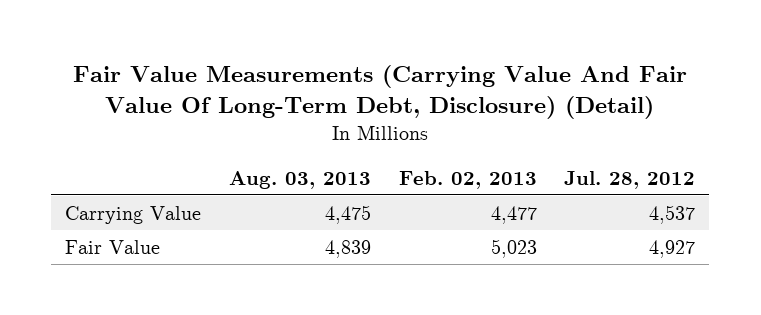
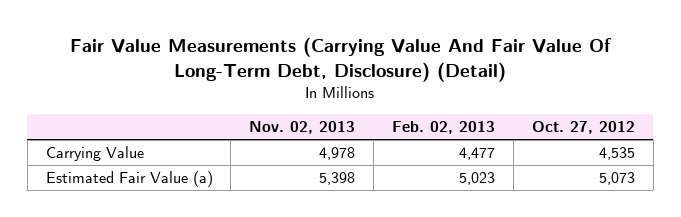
- | Aug. 03, 2013 | Feb. 02, 2013 | Jul. 28, 2012
+ | Nov. 02, 2013 | Feb. 02, 2013 | Oct. 27, 2012
- Fair Value | 4,839 | 5,023 | 4,927
+ Estimated Fair Value (a) | 5,398 | 5,023 | 5,073

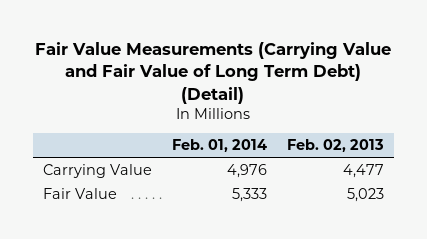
- Fair Value Measurements (Carrying Value And Fair Value Of Long-Term Debt, Disclosure) (Detail)
+ Fair Value Measurements (Carrying Value and Fair Value of Long Term Debt) (Detail)
- | Nov. 02, 2013 | Feb. 02, 2013 | Oct. 27, 2012
+ | Feb. 01, 2014 | Feb. 02, 2013
- Estimated Fair Value (a) | 5,398 | 5,023 | 5,073
+ Fair Value | 5,333 | 5,023

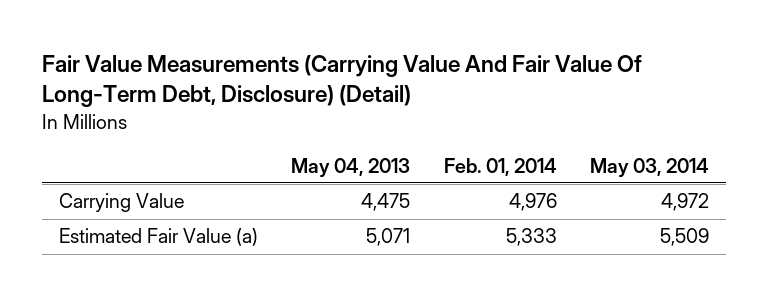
- Fair Value Measurements (Carrying Value and Fair Value of Long Term Debt) (Detail)
+ Fair Value Measurements (Carrying Value And Fair Value Of Long-Term Debt, Disclosure) (Detail)
- | Feb. 01, 2014 | Feb. 02, 2013
+ | May 04, 2013 | Feb. 01, 2014 | May 03, 2014
- Fair Value | 5,333 | 5,023
+ Estimated Fair Value (a) | 5,071 | 5,333 | 5,509

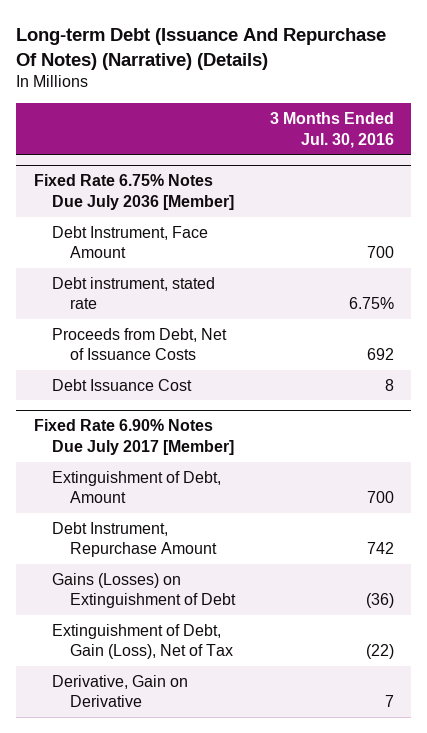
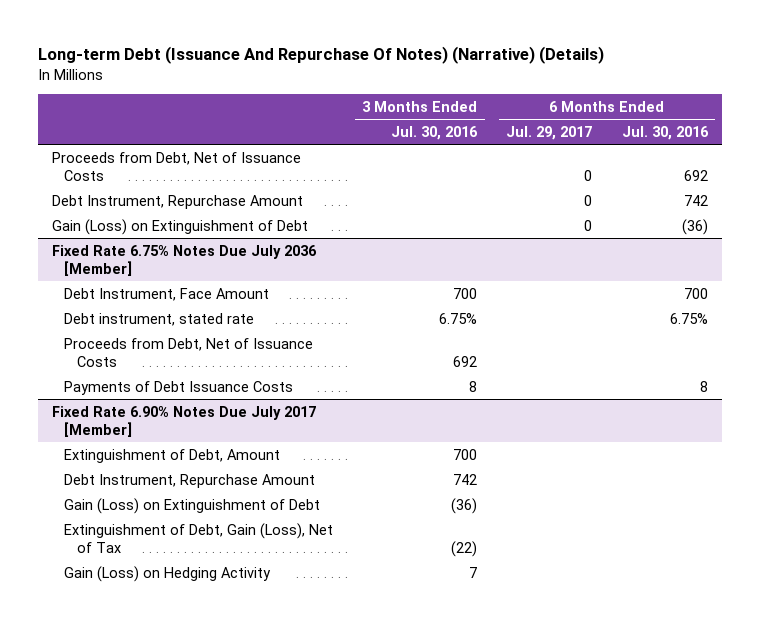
- | 3 Months Ended Jul. 30, 2016
+ | 3 Months Ended Jul. 30, 2016 | 6 Months Ended Jul. 29, 2017 | 6 Months Ended Jul. 30, 2016
+ Proceeds from Debt, Net of Issuance Costs | | 0 | 692
+ Debt Instrument, Repurchase Amount | | 0 | 742
+ Gain (Loss) on Extinguishment of Debt | | 0 | (36)
@ Fixed Rate 6.75% Notes Due July 2036 [Member]
- Debt Issuance Cost | 8
+ Payments of Debt Issuance Costs | 8 | | 8
@ Fixed Rate 6.90% Notes Due July 2017 [Member]
- Gains (Losses) on Extinguishment of Debt | (36)
+ Gain (Loss) on Extinguishment of Debt | (36) | |
- Derivative, Gain on Derivative | 7
+ Gain (Loss) on Hedging Activity | 7 | |

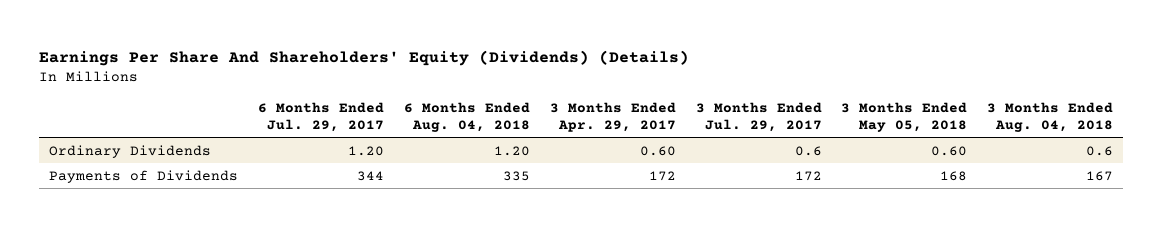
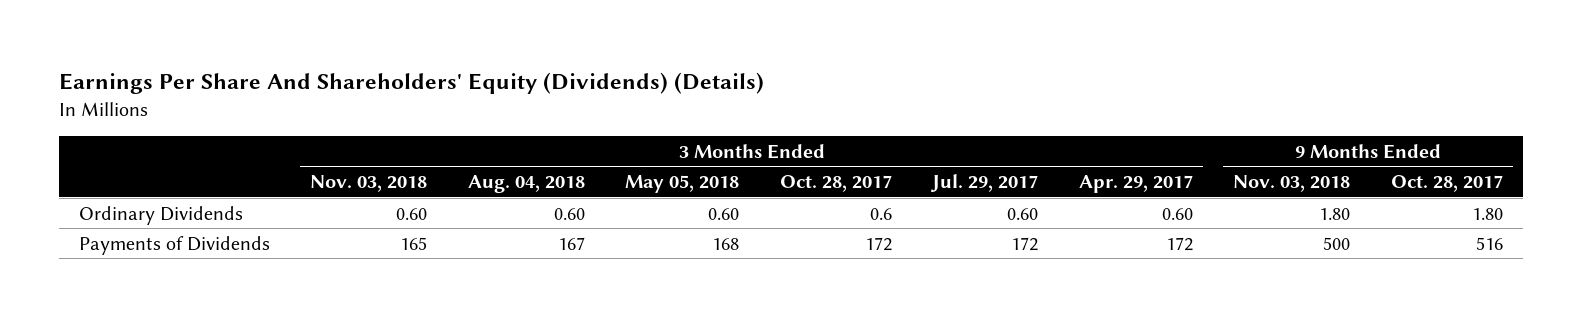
- | 6 Months Ended Jul. 29, 2017 | 6 Months Ended Aug. 04, 2018 | 3 Months Ended Apr. 29, 2017 | 3 Months Ended Jul. 29, 2017 | 3 Months Ended May 05, 2018 | 3 Months Ended Aug. 04, 2018
+ | 3 Months Ended Nov. 03, 2018 | 3 Months Ended Aug. 04, 2018 | 3 Months Ended May 05, 2018 | 3 Months Ended Oct. 28, 2017 | 3 Months Ended Jul. 29, 2017 | 3 Months Ended Apr. 29, 2017 | 9 Months Ended Nov. 03, 2018 | 9 Months Ended Oct. 28, 2017
- Ordinary Dividends | 1.20 | 1.20 | 0.60 | 0.6 | 0.60 | 0.6
+ Ordinary Dividends | 0.60 | 0.60 | 0.60 | 0.6 | 0.60 | 0.60 | 1.80 | 1.80

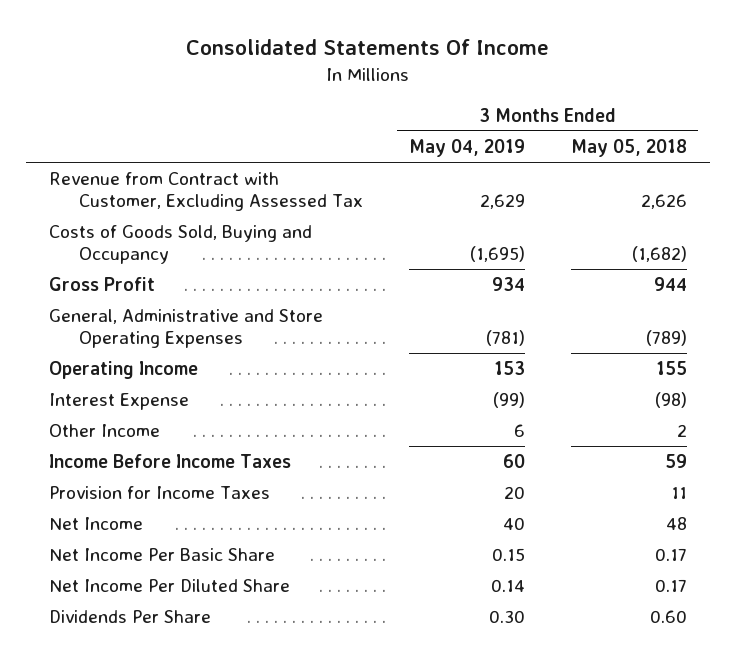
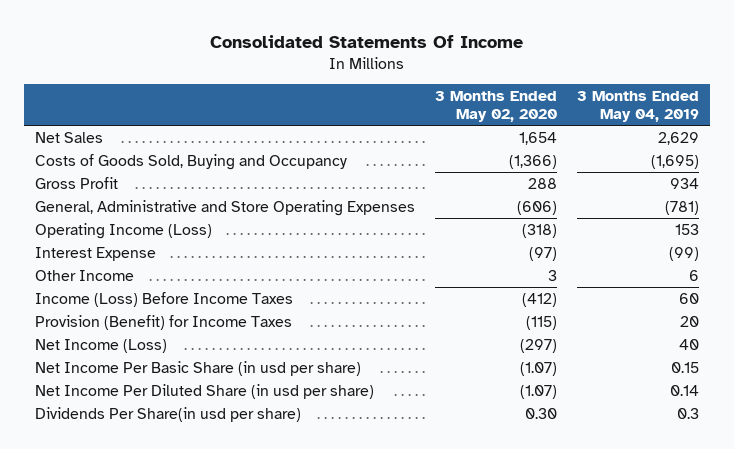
- | 3 Months Ended May 04, 2019 | 3 Months Ended May 05, 2018
+ | 3 Months Ended May 02, 2020 | 3 Months Ended May 04, 2019
- Revenue from Contract with Customer, Excluding Assessed Tax | 2,629 | 2,626
+ Net Sales | 1,654 | 2,629
- Operating Income | 153 | 155
+ Operating Income (Loss) | (318) | 153
- Income Before Income Taxes | 60 | 59
- Provision for Income Taxes | 20 | 11
- Net Income | 40 | 48
- Net Income Per Basic Share | 0.15 | 0.17
- Net Income Per Diluted Share | 0.14 | 0.17
- Dividends Per Share | 0.30 | 0.60
+ Income (Loss) Before Income Taxes | (412) | 60
+ Provision (Benefit) for Income Taxes | (115) | 20
+ Net Income (Loss) | (297) | 40
+ Net Income Per Basic Share (in usd per share) | (1.07) | 0.15
+ Net Income Per Diluted Share (in usd per share) | (1.07) | 0.14
+ Dividends Per Share(in usd per share) | 0.30 | 0.3

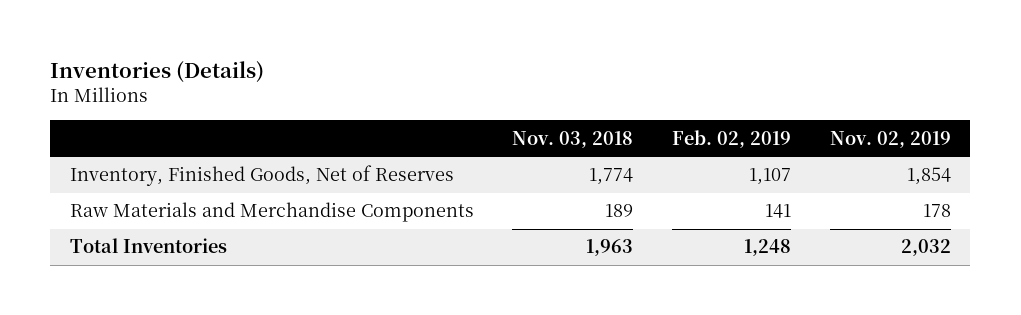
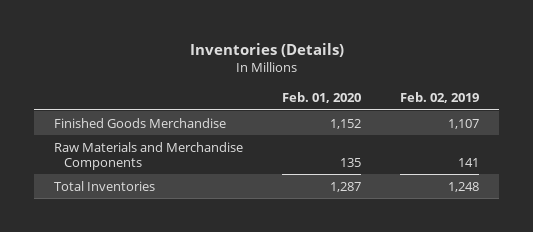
- | Nov. 03, 2018 | Feb. 02, 2019 | Nov. 02, 2019
+ | Feb. 01, 2020 | Feb. 02, 2019
- Inventory, Finished Goods, Net of Reserves | 1,774 | 1,107 | 1,854
+ Finished Goods Merchandise | 1,152 | 1,107

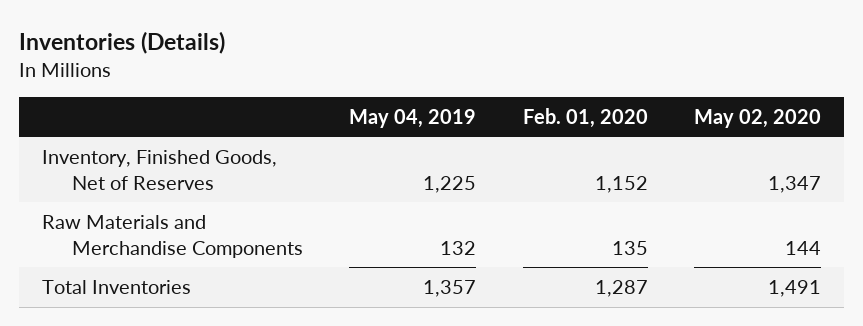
- | Feb. 01, 2020 | Feb. 02, 2019
+ | May 04, 2019 | Feb. 01, 2020 | May 02, 2020
- Finished Goods Merchandise | 1,152 | 1,107
+ Inventory, Finished Goods, Net of Reserves | 1,225 | 1,152 | 1,347

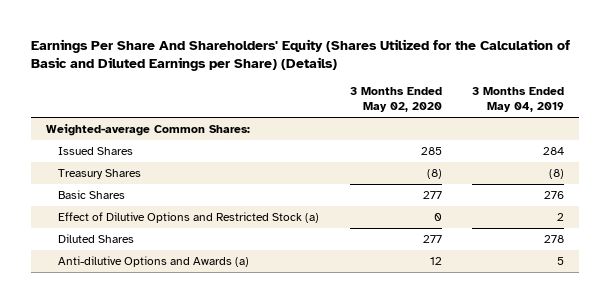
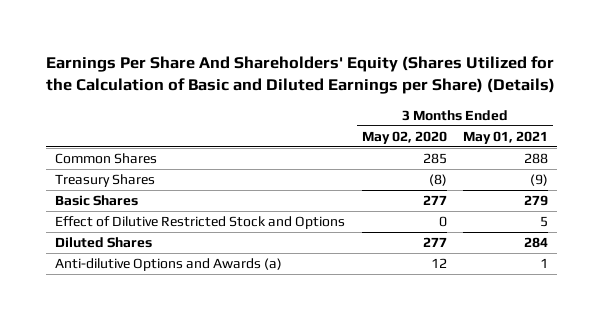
- | 3 Months Ended May 02, 2020 | 3 Months Ended May 04, 2019
+ | 3 Months Ended May 02, 2020 | 3 Months Ended May 01, 2021
- Weighted-average Common Shares:
- Issued Shares | 285 | 284
+ Common Shares | 285 | 288
- Effect of Dilutive Options and Restricted Stock (a) | 0 | 2
+ Effect of Dilutive Restricted Stock and Options | 0 | 5

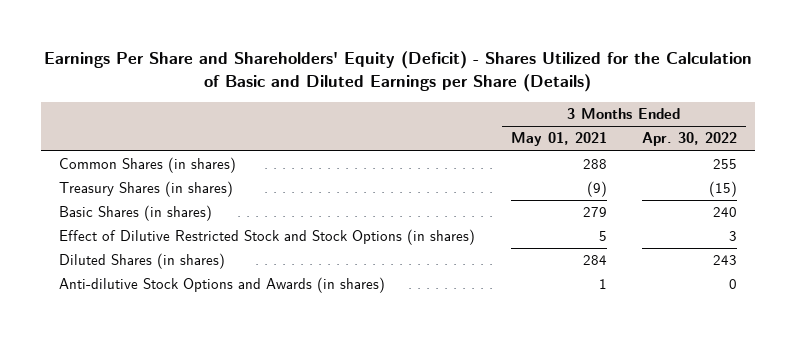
- Earnings Per Share And Shareholders' Equity (Shares Utilized for the Calculation of Basic and Diluted Earnings per Share) (Details)
+ Earnings Per Share and Shareholders' Equity (Deficit) - Shares Utilized for the Calculation of Basic and Diluted Earnings per Share (Details)
- | 3 Months Ended May 02, 2020 | 3 Months Ended May 01, 2021
+ | 3 Months Ended May 01, 2021 | 3 Months Ended Apr. 30, 2022
- Common Shares | 285 | 288
- Treasury Shares | (8) | (9)
- Basic Shares | 277 | 279
- Effect of Dilutive Restricted Stock and Options | 0 | 5
- Diluted Shares | 277 | 284
- Anti-dilutive Options and Awards (a) | 12 | 1
+ Common Shares (in shares) | 288 | 255
+ Treasury Shares (in shares) | (9) | (15)
+ Basic Shares (in shares) | 279 | 240
+ Effect of Dilutive Restricted Stock and Stock Options (in shares) | 5 | 3
+ Diluted Shares (in shares) | 284 | 243
+ Anti-dilutive Stock Options and Awards (in shares) | 1 | 0

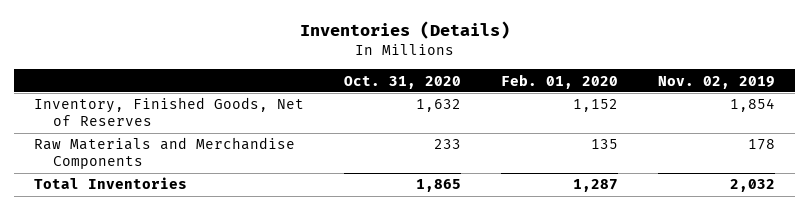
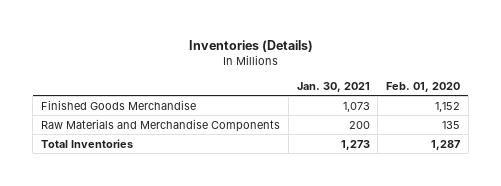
- | Oct. 31, 2020 | Feb. 01, 2020 | Nov. 02, 2019
+ | Jan. 30, 2021 | Feb. 01, 2020
- Inventory, Finished Goods, Net of Reserves | 1,632 | 1,152 | 1,854
+ Finished Goods Merchandise | 1,073 | 1,152

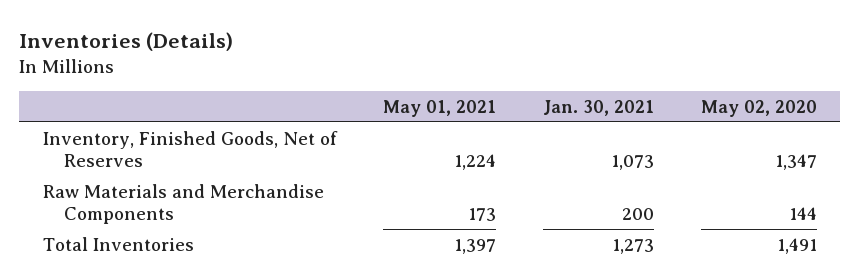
- | Jan. 30, 2021 | Feb. 01, 2020
+ | May 01, 2021 | Jan. 30, 2021 | May 02, 2020
- Finished Goods Merchandise | 1,073 | 1,152
+ Inventory, Finished Goods, Net of Reserves | 1,224 | 1,073 | 1,347

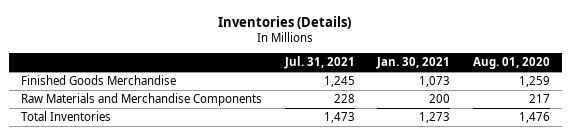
- | May 01, 2021 | Jan. 30, 2021 | May 02, 2020
+ | Jul. 31, 2021 | Jan. 30, 2021 | Aug. 01, 2020
- Inventory, Finished Goods, Net of Reserves | 1,224 | 1,073 | 1,347
+ Finished Goods Merchandise | 1,245 | 1,073 | 1,259

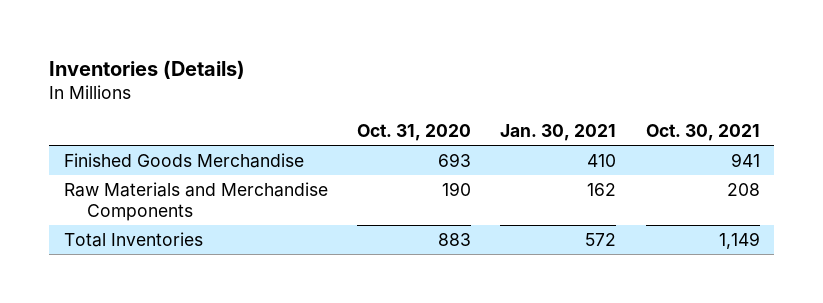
- | Jul. 31, 2021 | Jan. 30, 2021 | Aug. 01, 2020
+ | Oct. 31, 2020 | Jan. 30, 2021 | Oct. 30, 2021
- Finished Goods Merchandise | 1,245 | 1,073 | 1,259
- Raw Materials and Merchandise Components | 228 | 200 | 217
- Total Inventories | 1,473 | 1,273 | 1,476
+ Finished Goods Merchandise | 693 | 410 | 941
+ Raw Materials and Merchandise Components | 190 | 162 | 208
+ Total Inventories | 883 | 572 | 1,149

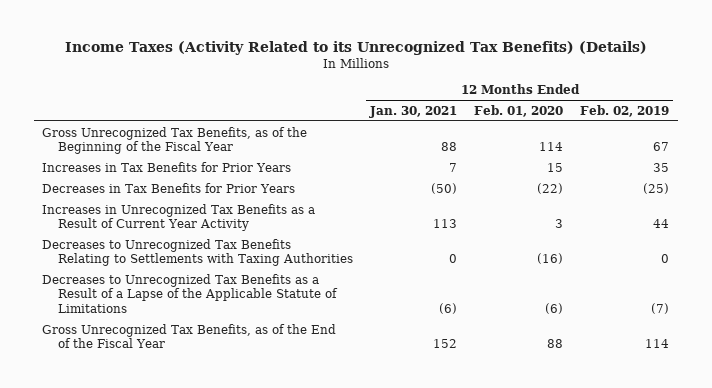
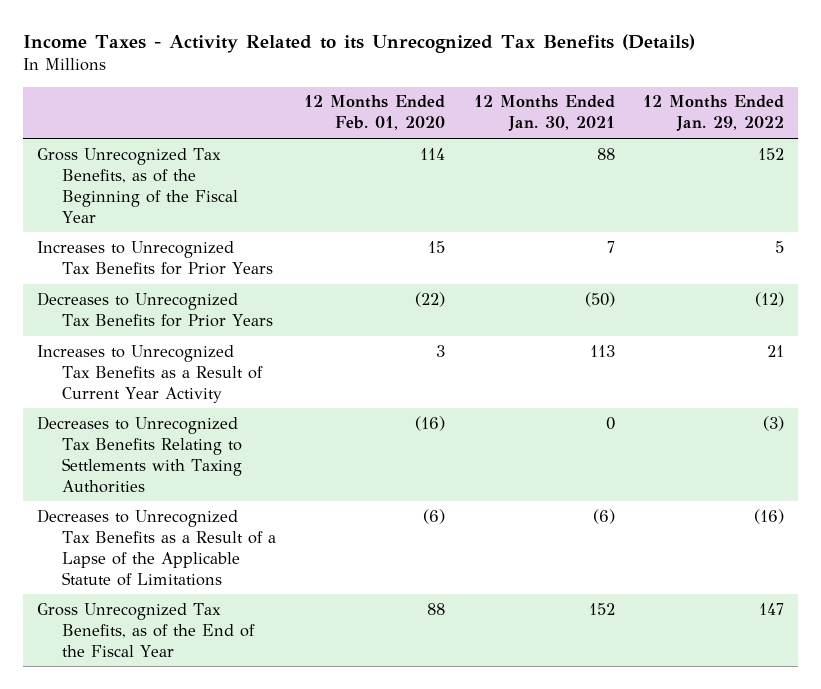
- Income Taxes (Activity Related to its Unrecognized Tax Benefits) (Details)
+ Income Taxes - Activity Related to its Unrecognized Tax Benefits (Details)
- | 12 Months Ended Jan. 30, 2021 | 12 Months Ended Feb. 01, 2020 | 12 Months Ended Feb. 02, 2019
+ | 12 Months Ended Feb. 01, 2020 | 12 Months Ended Jan. 30, 2021 | 12 Months Ended Jan. 29, 2022
- Increases in Tax Benefits for Prior Years | 7 | 15 | 35
- Decreases in Tax Benefits for Prior Years | (50) | (22) | (25)
- Increases in Unrecognized Tax Benefits as a Result of Current Year Activity | 113 | 3 | 44
+ Increases to Unrecognized Tax Benefits for Prior Years | 15 | 7 | 5
+ Decreases to Unrecognized Tax Benefits for Prior Years | (22) | (50) | (12)
+ Increases to Unrecognized Tax Benefits as a Result of Current Year Activity | 3 | 113 | 21

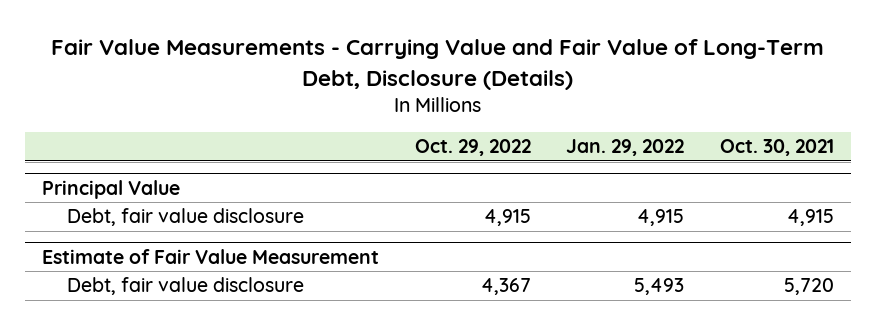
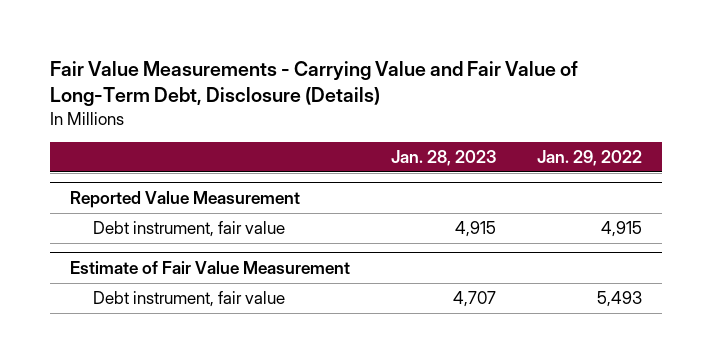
- | Oct. 29, 2022 | Jan. 29, 2022 | Oct. 30, 2021
+ | Jan. 28, 2023 | Jan. 29, 2022
- Principal Value
- Debt, fair value disclosure | 4,915 | 4,915 | 4,915
+ Reported Value Measurement
+ Debt instrument, fair value | 4,915 | 4,915
@ Estimate of Fair Value Measurement
- Debt, fair value disclosure | 4,367 | 5,493 | 5,720
+ Debt instrument, fair value | 4,707 | 5,493

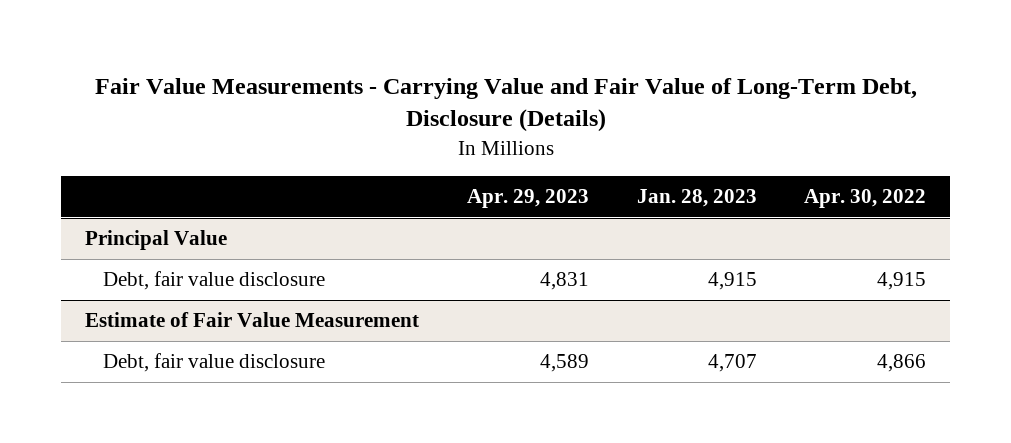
- | Jan. 28, 2023 | Jan. 29, 2022
+ | Apr. 29, 2023 | Jan. 28, 2023 | Apr. 30, 2022
- Reported Value Measurement
- Debt instrument, fair value | 4,915 | 4,915
+ Principal Value
+ Debt, fair value disclosure | 4,831 | 4,915 | 4,915
@ Estimate of Fair Value Measurement
- Debt instrument, fair value | 4,707 | 5,493
+ Debt, fair value disclosure | 4,589 | 4,707 | 4,866

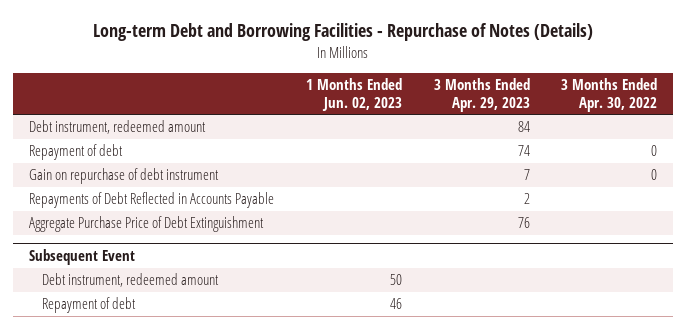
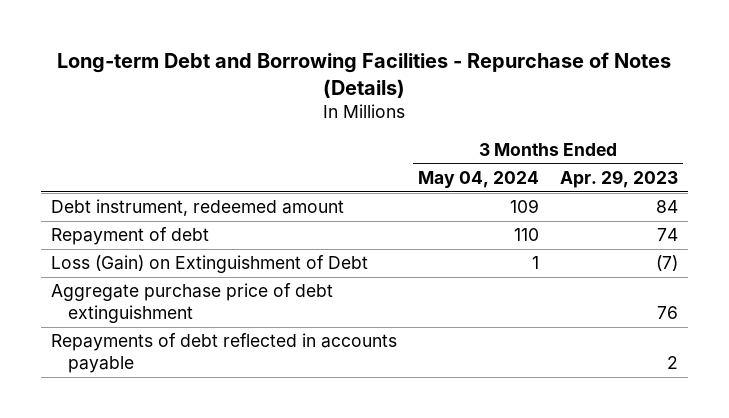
- | 1 Months Ended Jun. 02, 2023 | 3 Months Ended Apr. 29, 2023 | 3 Months Ended Apr. 30, 2022
+ | 3 Months Ended May 04, 2024 | 3 Months Ended Apr. 29, 2023
- Gain on repurchase of debt instrument | | 7 | 0
- Repayments of Debt Reflected in Accounts Payable | | 2 |
- Aggregate Purchase Price of Debt Extinguishment | | 76 |
- Subsequent Event
- Debt instrument, redeemed amount | 50 | |
- Repayment of debt | 46 | |
+ Loss (Gain) on Extinguishment of Debt | 1 | (7)
+ Aggregate purchase price of debt extinguishment | | 76
+ Repayments of debt reflected in accounts payable | | 2

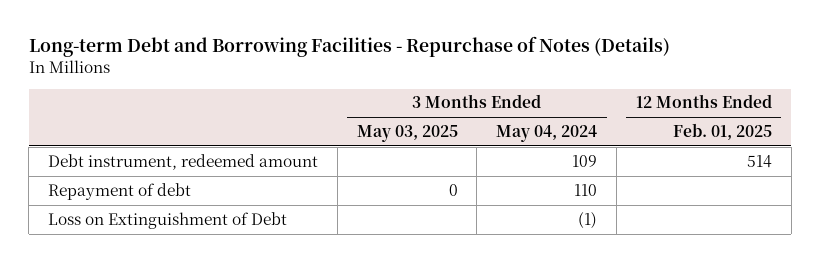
- | 3 Months Ended May 04, 2024 | 3 Months Ended Apr. 29, 2023
+ | 3 Months Ended May 03, 2025 | 3 Months Ended May 04, 2024 | 12 Months Ended Feb. 01, 2025
- Loss (Gain) on Extinguishment of Debt | 1 | (7)
- Aggregate purchase price of debt extinguishment | | 76
- Repayments of debt reflected in accounts payable | | 2
+ Loss on Extinguishment of Debt | | (1) |

